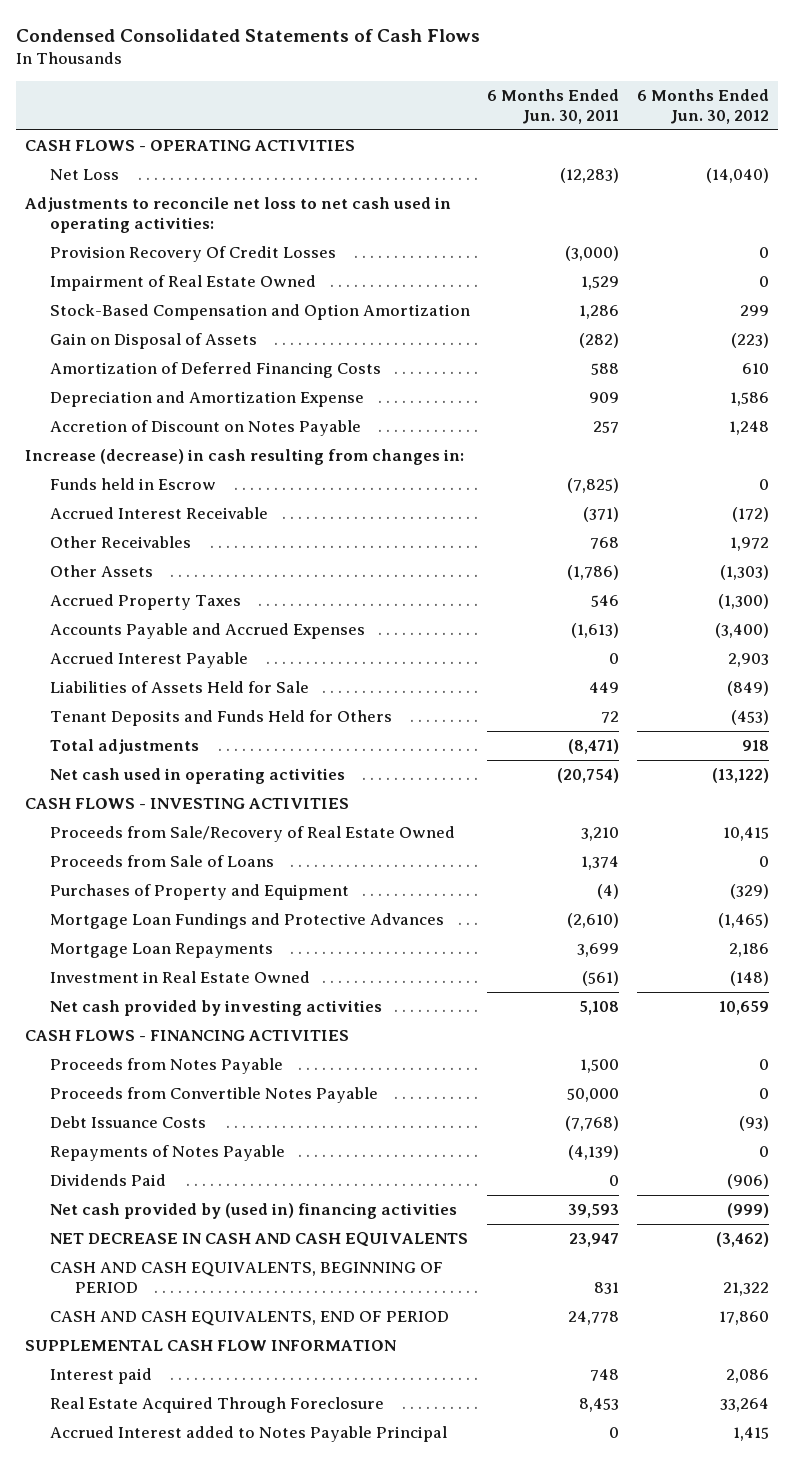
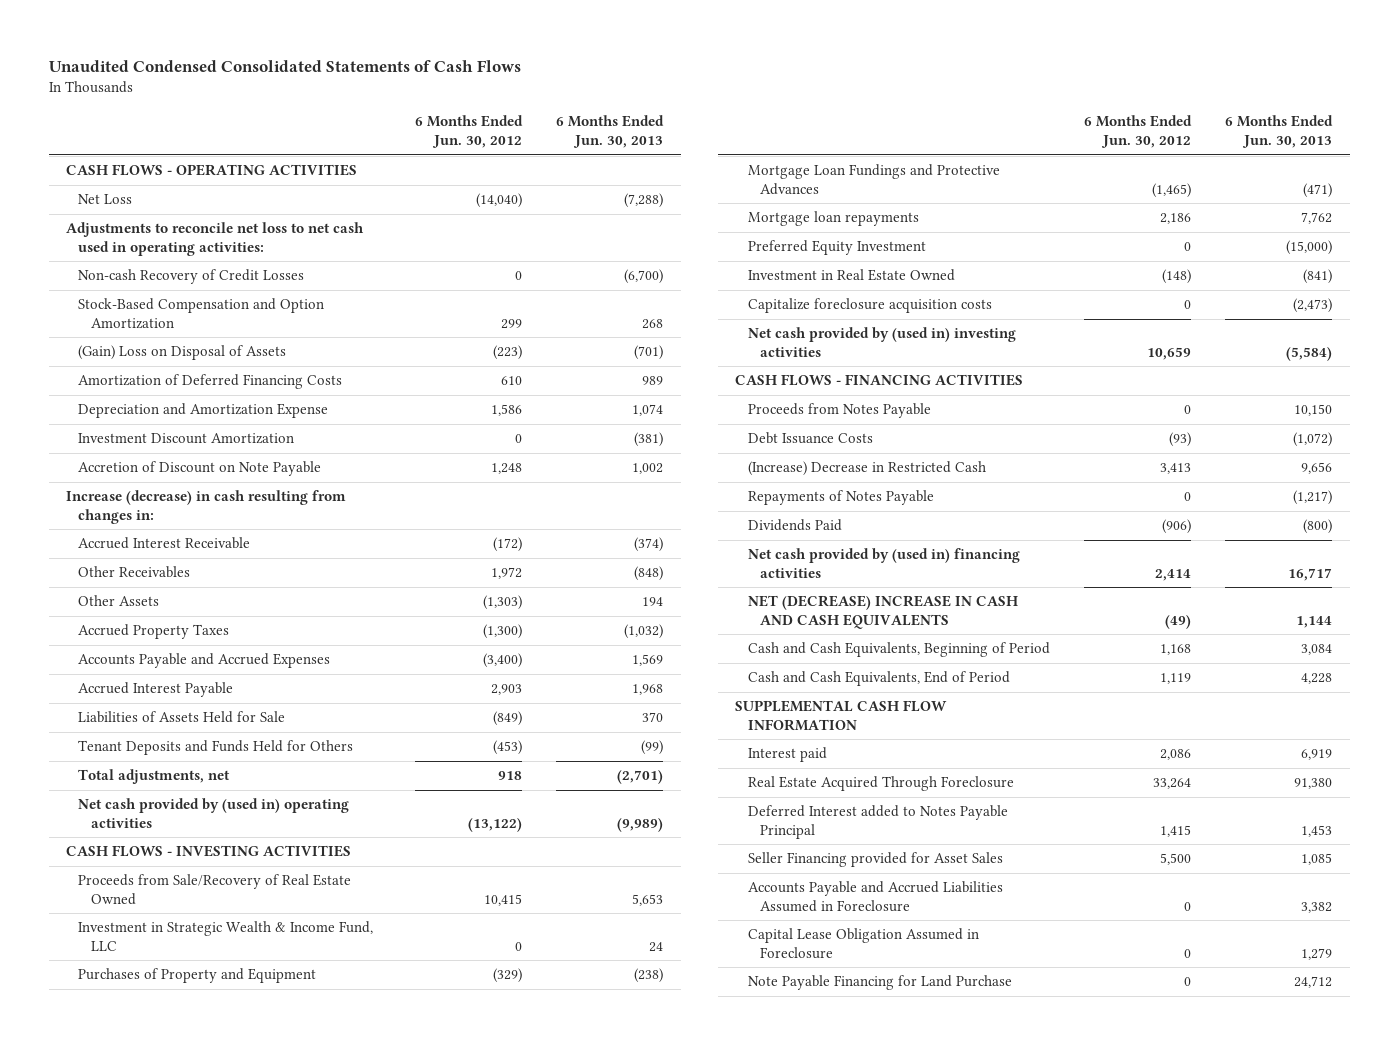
- Condensed Consolidated Statements of Cash Flows
+ Unaudited Condensed Consolidated Statements of Cash Flows
- | 6 Months Ended Jun. 30, 2011 | 6 Months Ended Jun. 30, 2012
+ | 6 Months Ended Jun. 30, 2012 | 6 Months Ended Jun. 30, 2013
- Provision Recovery Of Credit Losses | (3,000) | 0
- Impairment of Real Estate Owned | 1,529 | 0
+ Non-cash Recovery of Credit Losses | 0 | (6,700)
- Gain on Disposal of Assets | (282) | (223)
+ (Gain) Loss on Disposal of Assets | (223) | (701)
- Accretion of Discount on Notes Payable | 257 | 1,248
+ Investment Discount Amortization | 0 | (381)
+ Accretion of Discount on Note Payable | 1,248 | 1,002
- Funds held in Escrow | (7,825) | 0
- Total adjustments | (8,471) | 918
- Net cash used in operating activities | (20,754) | (13,122)
+ Total adjustments, net | 918 | (2,701)
+ Net cash provided by (used in) operating activities | (13,122) | (9,989)
- Proceeds from Sale of Loans | 1,374 | 0
+ Investment in Strategic Wealth & Income Fund, LLC | 0 | 24
- Mortgage Loan Repayments | 3,699 | 2,186
+ Mortgage loan repayments | 2,186 | 7,762
+ Preferred Equity Investment | 0 | (15,000)
- Net cash provided by investing activities | 5,108 | 10,659
+ Capitalize foreclosure acquisition costs | 0 | (2,473)
+ Net cash provided by (used in) investing activities | 10,659 | (5,584)
- Proceeds from Convertible Notes Payable | 50,000 | 0
+ (Increase) Decrease in Restricted Cash | 3,413 | 9,656
- Net cash provided by (used in) financing activities | 39,593 | (999)
- NET DECREASE IN CASH AND CASH EQUIVALENTS | 23,947 | (3,462)
- CASH AND CASH EQUIVALENTS, BEGINNING OF PERIOD | 831 | 21,322
- CASH AND CASH EQUIVALENTS, END OF PERIOD | 24,778 | 17,860
+ Net cash provided by (used in) financing activities | 2,414 | 16,717
+ NET (DECREASE) INCREASE IN CASH AND CASH EQUIVALENTS | (49) | 1,144
+ Cash and Cash Equivalents, Beginning of Period | 1,168 | 3,084
+ Cash and Cash Equivalents, End of Period | 1,119 | 4,228
- Accrued Interest added to Notes Payable Principal | 0 | 1,415
+ Deferred Interest added to Notes Payable Principal | 1,415 | 1,453
+ Seller Financing provided for Asset Sales | 5,500 | 1,085
+ Accounts Payable and Accrued Liabilities Assumed in Foreclosure | 0 | 3,382
+ Capital Lease Obligation Assumed in Foreclosure | 0 | 1,279
+ Note Payable Financing for Land Purchase | 0 | 24,712

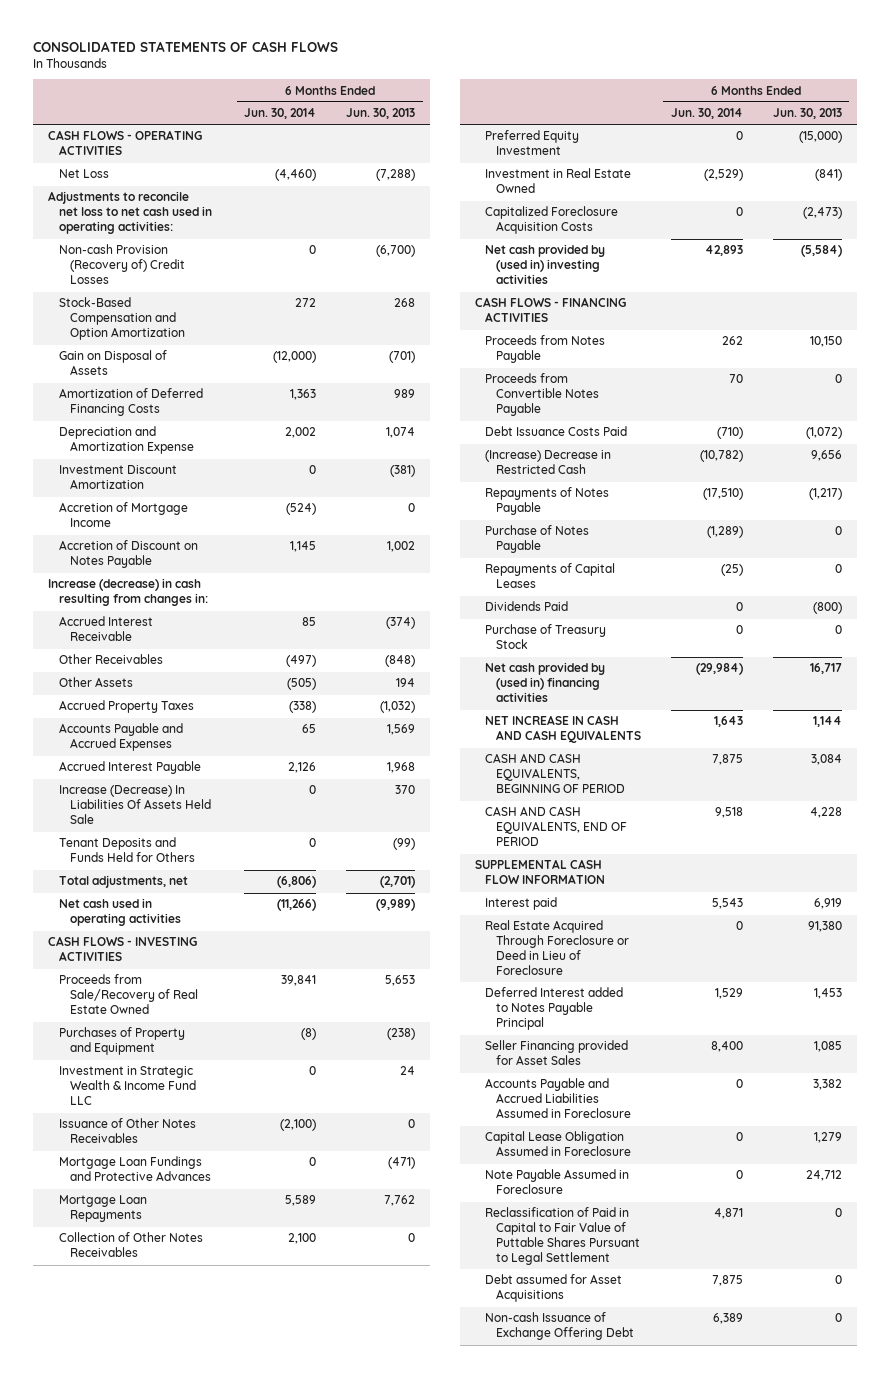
- Unaudited Condensed Consolidated Statements of Cash Flows
+ CONSOLIDATED STATEMENTS OF CASH FLOWS
- | 6 Months Ended Jun. 30, 2012 | 6 Months Ended Jun. 30, 2013
+ | 6 Months Ended Jun. 30, 2014 | 6 Months Ended Jun. 30, 2013
- Non-cash Recovery of Credit Losses | 0 | (6,700)
+ Non-cash Provision (Recovery of) Credit Losses | 0 | (6,700)
- (Gain) Loss on Disposal of Assets | (223) | (701)
+ Gain on Disposal of Assets | (12,000) | (701)
- Accretion of Discount on Note Payable | 1,248 | 1,002
+ Accretion of Mortgage Income | (524) | 0
+ Accretion of Discount on Notes Payable | 1,145 | 1,002
- Liabilities of Assets Held for Sale | (849) | 370
+ Increase (Decrease) In Liabilities Of Assets Held Sale | 0 | 370
- Net cash provided by (used in) operating activities | (13,122) | (9,989)
+ Net cash used in operating activities | (11,266) | (9,989)
- Investment in Strategic Wealth & Income Fund, LLC | 0 | 24
+ Investment in Strategic Wealth & Income Fund LLC | 0 | 24
+ Issuance of Other Notes Receivables | (2,100) | 0
- Mortgage loan repayments | 2,186 | 7,762
+ Mortgage Loan Repayments | 5,589 | 7,762
+ Collection of Other Notes Receivables | 2,100 | 0
- Capitalize foreclosure acquisition costs | 0 | (2,473)
+ Capitalized Foreclosure Acquisition Costs | 0 | (2,473)
- Debt Issuance Costs | (93) | (1,072)
+ Proceeds from Convertible Notes Payable | 70 | 0
+ Debt Issuance Costs Paid | (710) | (1,072)
+ Purchase of Notes Payable | (1,289) | 0
+ Repayments of Capital Leases | (25) | 0
+ Purchase of Treasury Stock | 0 | 0
- NET (DECREASE) INCREASE IN CASH AND CASH EQUIVALENTS | (49) | 1,144
- Cash and Cash Equivalents, Beginning of Period | 1,168 | 3,084
- Cash and Cash Equivalents, End of Period | 1,119 | 4,228
+ NET INCREASE IN CASH AND CASH EQUIVALENTS | 1,643 | 1,144
+ CASH AND CASH EQUIVALENTS, BEGINNING OF PERIOD | 7,875 | 3,084
+ CASH AND CASH EQUIVALENTS, END OF PERIOD | 9,518 | 4,228
- Real Estate Acquired Through Foreclosure | 33,264 | 91,380
+ Real Estate Acquired Through Foreclosure or Deed in Lieu of Foreclosure | 0 | 91,380
- Note Payable Financing for Land Purchase | 0 | 24,712
+ Note Payable Assumed in Foreclosure | 0 | 24,712
+ Reclassification of Paid in Capital to Fair Value of Puttable Shares Pursuant to Legal Settlement | 4,871 | 0
+ Debt assumed for Asset Acquisitions | 7,875 | 0
+ Non-cash Issuance of Exchange Offering Debt | 6,389 | 0

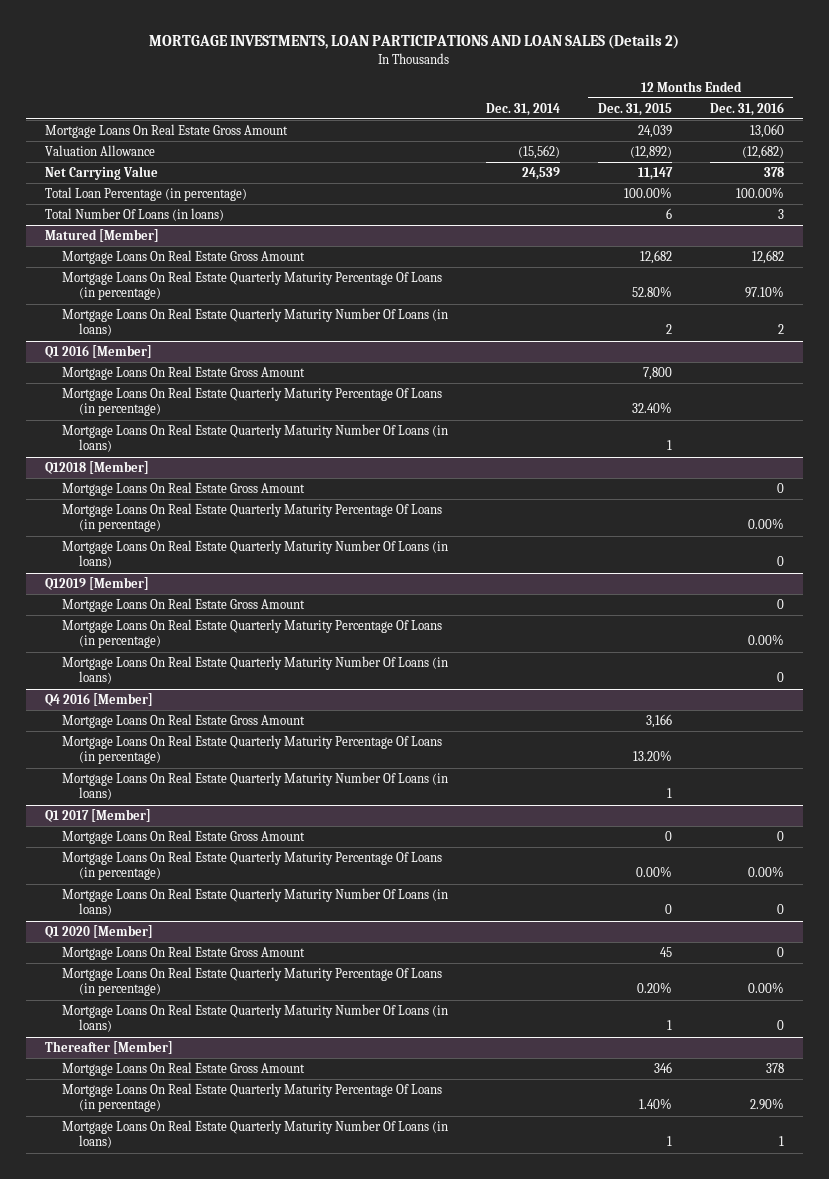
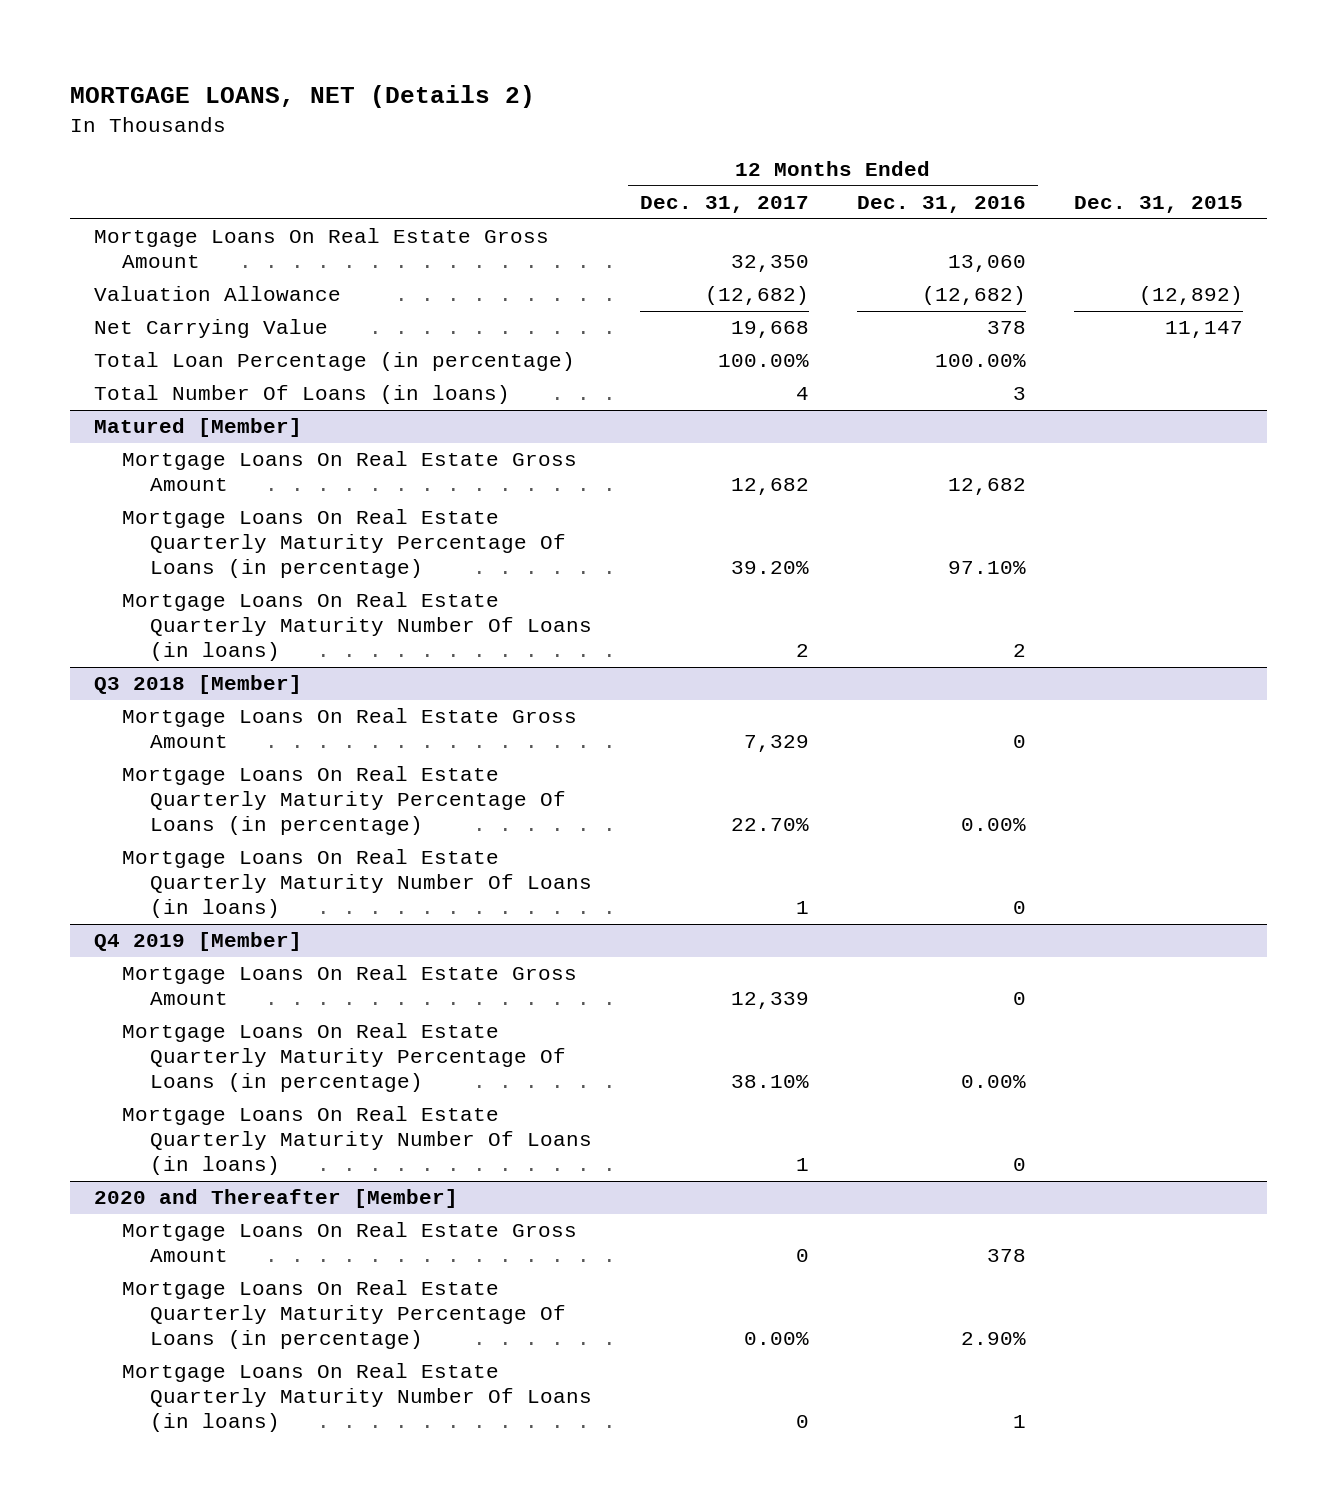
- MORTGAGE INVESTMENTS, LOAN PARTICIPATIONS AND LOAN SALES (Details 2)
+ MORTGAGE LOANS, NET (Details 2)
- | Dec. 31, 2014 | 12 Months Ended Dec. 31, 2015 | 12 Months Ended Dec. 31, 2016
+ | 12 Months Ended Dec. 31, 2017 | 12 Months Ended Dec. 31, 2016 | Dec. 31, 2015
- Q1 2016 [Member]
- Mortgage Loans On Real Estate Gross Amount | | 7,800 |
- Mortgage Loans On Real Estate Quarterly Maturity Percentage Of Loans (in percentage) | | 32.40% |
- Mortgage Loans On Real Estate Quarterly Maturity Number Of Loans (in loans) | | 1 |
- Q12018 [Member]
- Mortgage Loans On Real Estate Gross Amount | | | 0
- Mortgage Loans On Real Estate Quarterly Maturity Percentage Of Loans (in percentage) | | | 0.00%
- Mortgage Loans On Real Estate Quarterly Maturity Number Of Loans (in loans) | | | 0
- Q12019 [Member]
- Mortgage Loans On Real Estate Gross Amount | | | 0
- Mortgage Loans On Real Estate Quarterly Maturity Percentage Of Loans (in percentage) | | | 0.00%
- Mortgage Loans On Real Estate Quarterly Maturity Number Of Loans (in loans) | | | 0
- Q4 2016 [Member]
- Mortgage Loans On Real Estate Gross Amount | | 3,166 |
- Mortgage Loans On Real Estate Quarterly Maturity Percentage Of Loans (in percentage) | | 13.20% |
- Mortgage Loans On Real Estate Quarterly Maturity Number Of Loans (in loans) | | 1 |
- Q1 2017 [Member]
+ Q3 2018 [Member]
- Q1 2020 [Member]
+ Q4 2019 [Member]
- Thereafter [Member]
+ 2020 and Thereafter [Member]

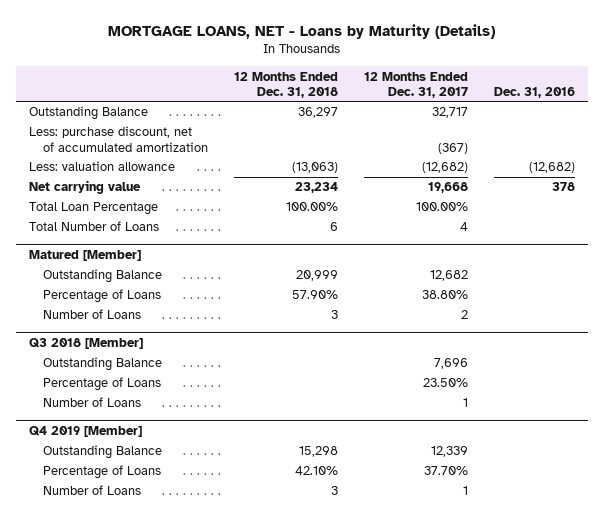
- MORTGAGE LOANS, NET (Details 2)
+ MORTGAGE LOANS, NET - Loans by Maturity (Details)
- | 12 Months Ended Dec. 31, 2017 | 12 Months Ended Dec. 31, 2016 | Dec. 31, 2015
+ | 12 Months Ended Dec. 31, 2018 | 12 Months Ended Dec. 31, 2017 | Dec. 31, 2016
- Mortgage Loans On Real Estate Gross Amount | 32,350 | 13,060 |
- Valuation Allowance | (12,682) | (12,682) | (12,892)
- Net Carrying Value | 19,668 | 378 | 11,147
- Total Loan Percentage (in percentage) | 100.00% | 100.00% |
- Total Number Of Loans (in loans) | 4 | 3 |
+ Outstanding Balance | 36,297 | 32,717 |
+ Less: purchase discount, net of accumulated amortization | | (367) |
+ Less: valuation allowance | (13,063) | (12,682) | (12,682)
+ Net carrying value | 23,234 | 19,668 | 378
+ Total Loan Percentage | 100.00% | 100.00% |
+ Total Number of Loans | 6 | 4 |
@ Matured [Member]
- Mortgage Loans On Real Estate Gross Amount | 12,682 | 12,682 |
- Mortgage Loans On Real Estate Quarterly Maturity Percentage Of Loans (in percentage) | 39.20% | 97.10% |
- Mortgage Loans On Real Estate Quarterly Maturity Number Of Loans (in loans) | 2 | 2 |
+ Outstanding Balance | 20,999 | 12,682 |
+ Percentage of Loans | 57.90% | 38.80% |
+ Number of Loans | 3 | 2 |
@ Q3 2018 [Member]
- Mortgage Loans On Real Estate Gross Amount | 7,329 | 0 |
- Mortgage Loans On Real Estate Quarterly Maturity Percentage Of Loans (in percentage) | 22.70% | 0.00% |
- Mortgage Loans On Real Estate Quarterly Maturity Number Of Loans (in loans) | 1 | 0 |
+ Outstanding Balance | | 7,696 |
+ Percentage of Loans | | 23.50% |
+ Number of Loans | | 1 |
@ Q4 2019 [Member]
- Mortgage Loans On Real Estate Gross Amount | 12,339 | 0 |
- Mortgage Loans On Real Estate Quarterly Maturity Percentage Of Loans (in percentage) | 38.10% | 0.00% |
- Mortgage Loans On Real Estate Quarterly Maturity Number Of Loans (in loans) | 1 | 0 |
- 2020 and Thereafter [Member]
- Mortgage Loans On Real Estate Gross Amount | 0 | 378 |
- Mortgage Loans On Real Estate Quarterly Maturity Percentage Of Loans (in percentage) | 0.00% | 2.90% |
- Mortgage Loans On Real Estate Quarterly Maturity Number Of Loans (in loans) | 0 | 1 |
@ Q4 2019 [Member]
+ Outstanding Balance | 15,298 | 12,339 |
+ Percentage of Loans | 42.10% | 37.70% |
+ Number of Loans | 3 | 1 |

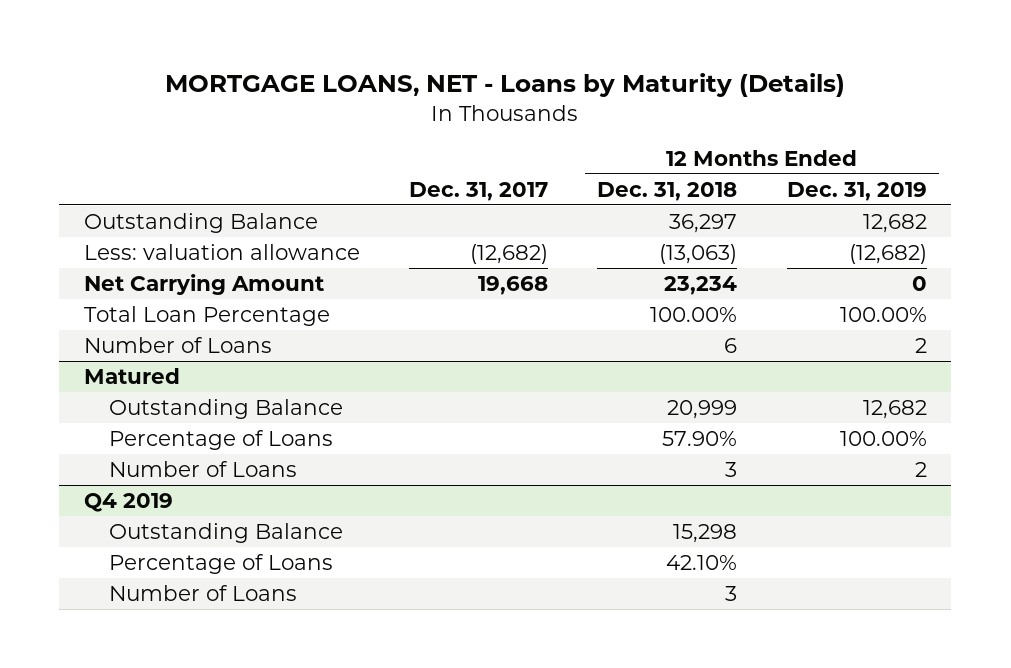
- | 12 Months Ended Dec. 31, 2018 | 12 Months Ended Dec. 31, 2017 | Dec. 31, 2016
+ | Dec. 31, 2017 | 12 Months Ended Dec. 31, 2018 | 12 Months Ended Dec. 31, 2019
- Less: purchase discount, net of accumulated amortization | | (367) |
- Net carrying value | 23,234 | 19,668 | 378
+ Net Carrying Amount | 19,668 | 23,234 | 0
- Total Number of Loans | 6 | 4 |
- Matured [Member]
+ Number of Loans | | 6 | 2
+ Matured
- Q3 2018 [Member]
- Outstanding Balance | | 7,696 |
- Percentage of Loans | | 23.50% |
- Number of Loans | | 1 |
- Q4 2019 [Member]
+ Q4 2019

